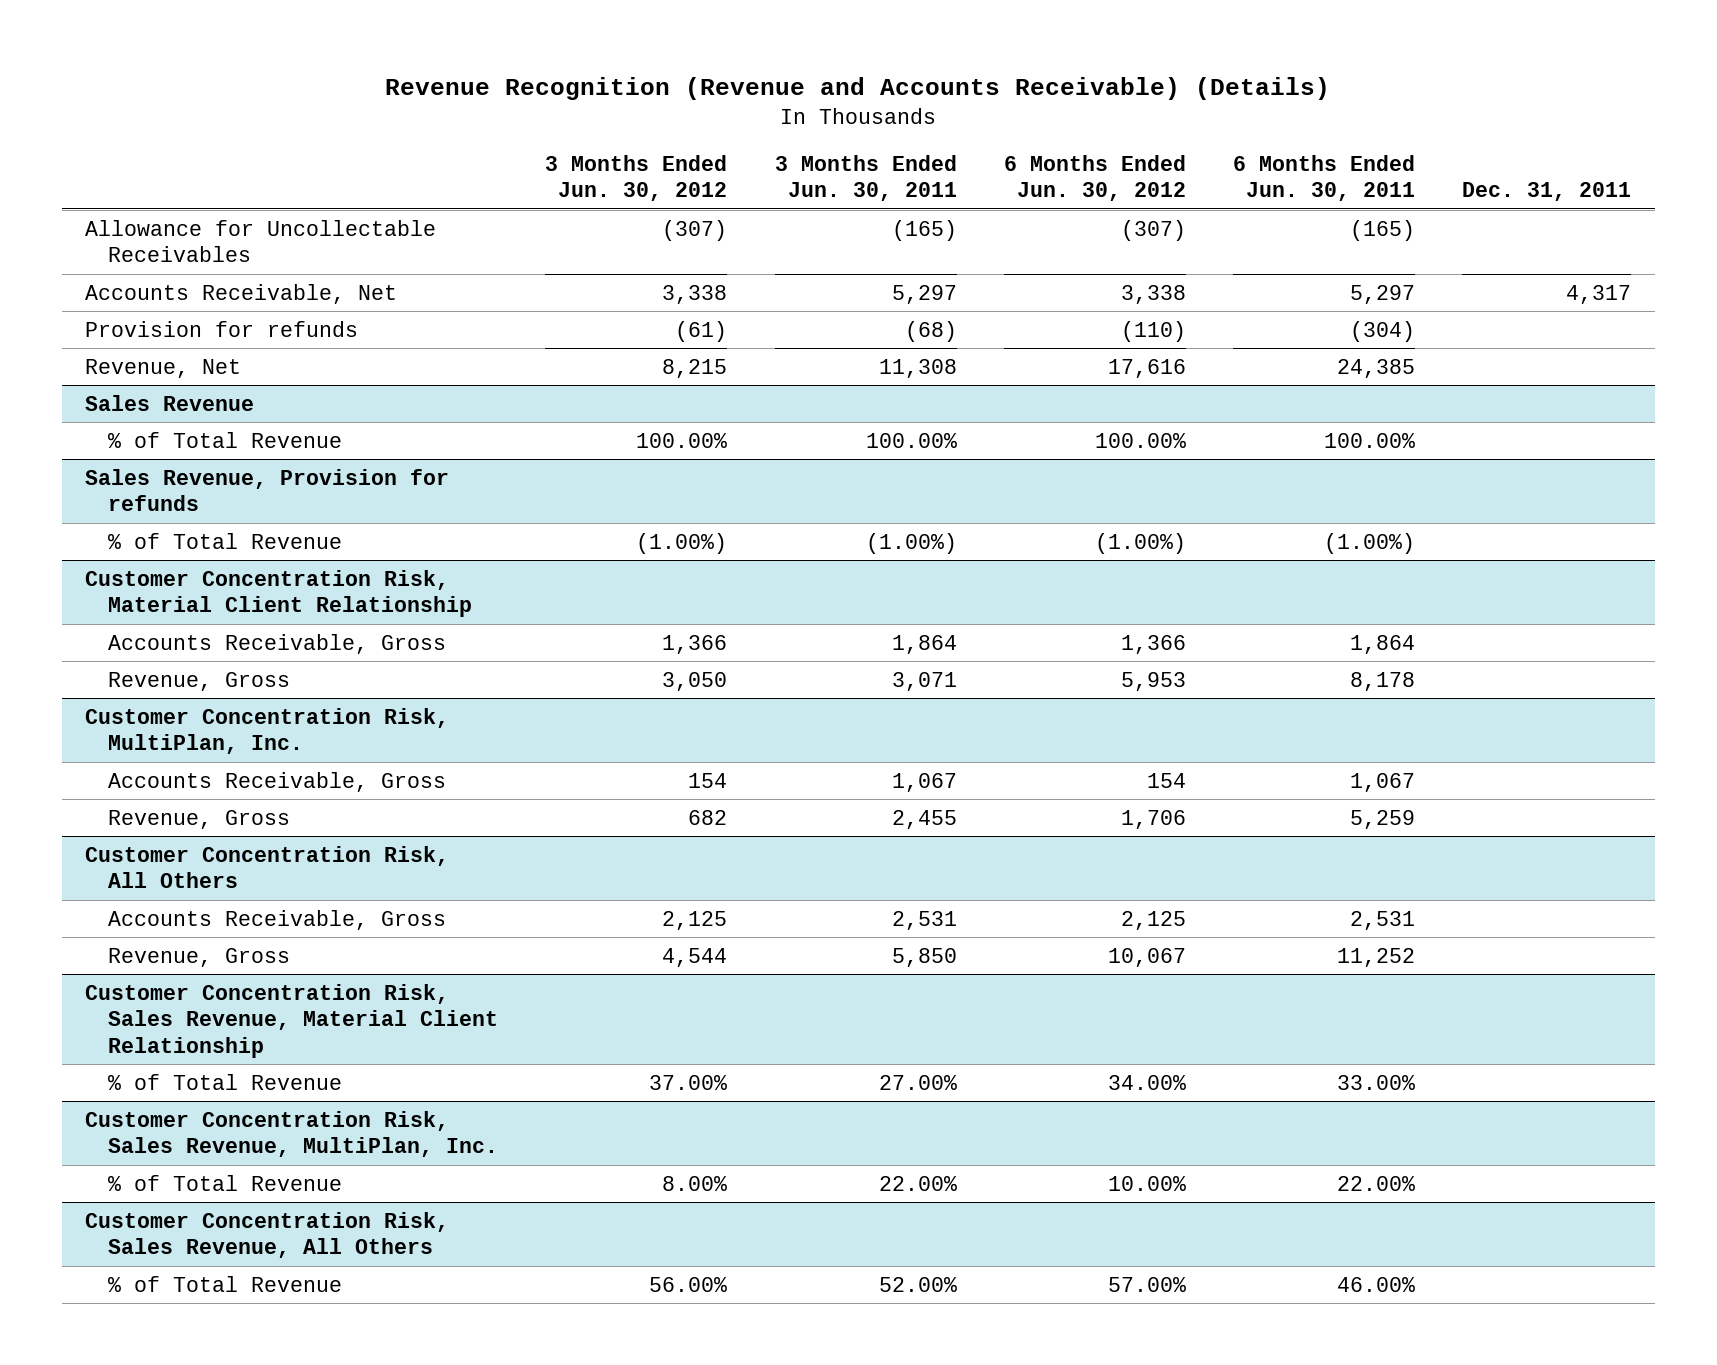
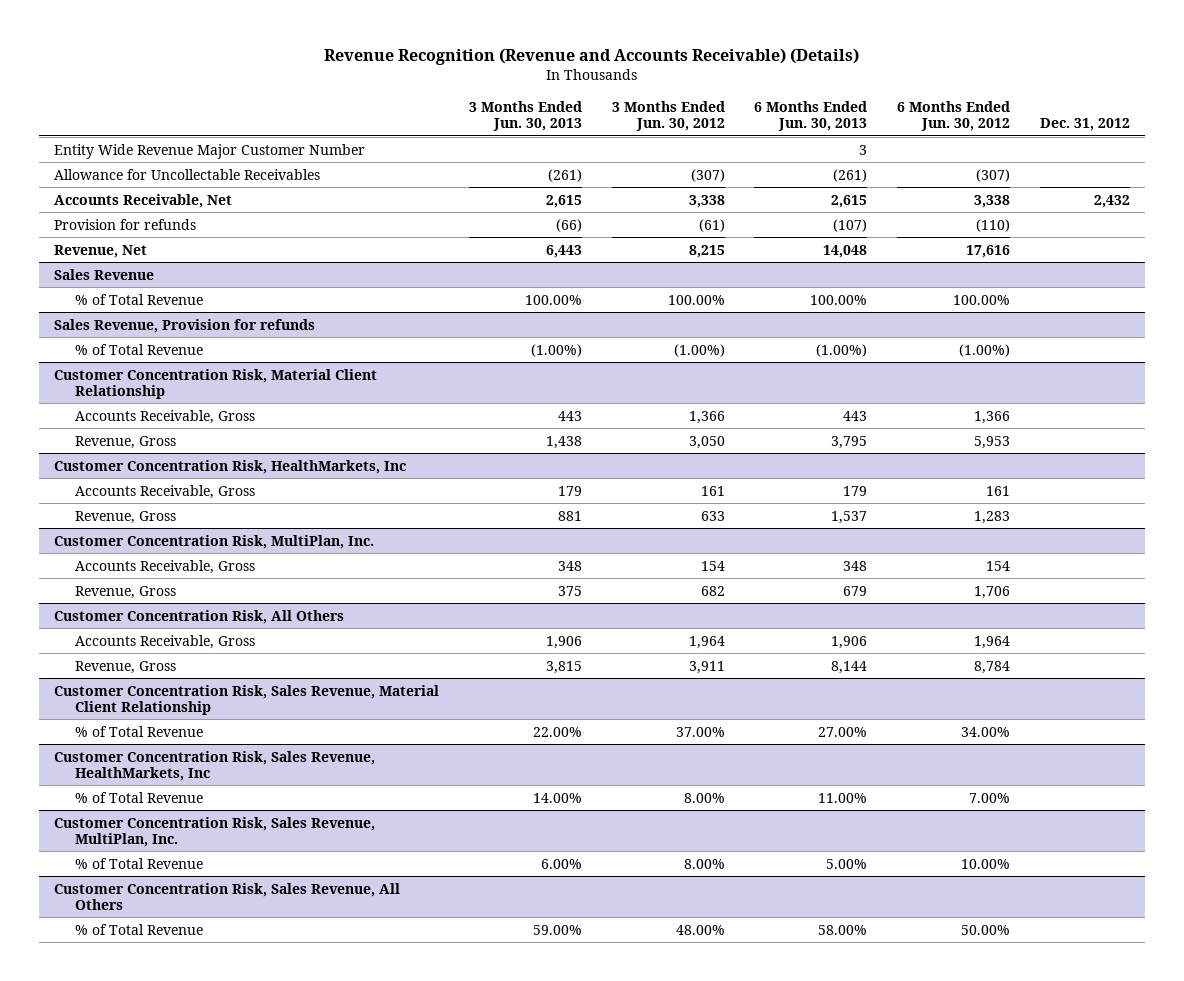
- | 3 Months Ended Jun. 30, 2012 | 3 Months Ended Jun. 30, 2011 | 6 Months Ended Jun. 30, 2012 | 6 Months Ended Jun. 30, 2011 | Dec. 31, 2011
+ | 3 Months Ended Jun. 30, 2013 | 3 Months Ended Jun. 30, 2012 | 6 Months Ended Jun. 30, 2013 | 6 Months Ended Jun. 30, 2012 | Dec. 31, 2012
+ Entity Wide Revenue Major Customer Number | | | 3 | |
+ Customer Concentration Risk, HealthMarkets, Inc
+ Accounts Receivable, Gross | 179 | 161 | 179 | 161 |
+ Revenue, Gross | 881 | 633 | 1,537 | 1,283 |
@ Customer Concentration Risk, All Others
- Accounts Receivable, Gross | 2,125 | 2,531 | 2,125 | 2,531 |
- Revenue, Gross | 4,544 | 5,850 | 10,067 | 11,252 |
+ Accounts Receivable, Gross | 1,906 | 1,964 | 1,906 | 1,964 |
+ Revenue, Gross | 3,815 | 3,911 | 8,144 | 8,784 |
+ Customer Concentration Risk, Sales Revenue, HealthMarkets, Inc
+ % of Total Revenue | 14.00% | 8.00% | 11.00% | 7.00% |
@ Customer Concentration Risk, Sales Revenue, All Others
- % of Total Revenue | 56.00% | 52.00% | 57.00% | 46.00% |
+ % of Total Revenue | 59.00% | 48.00% | 58.00% | 50.00% |

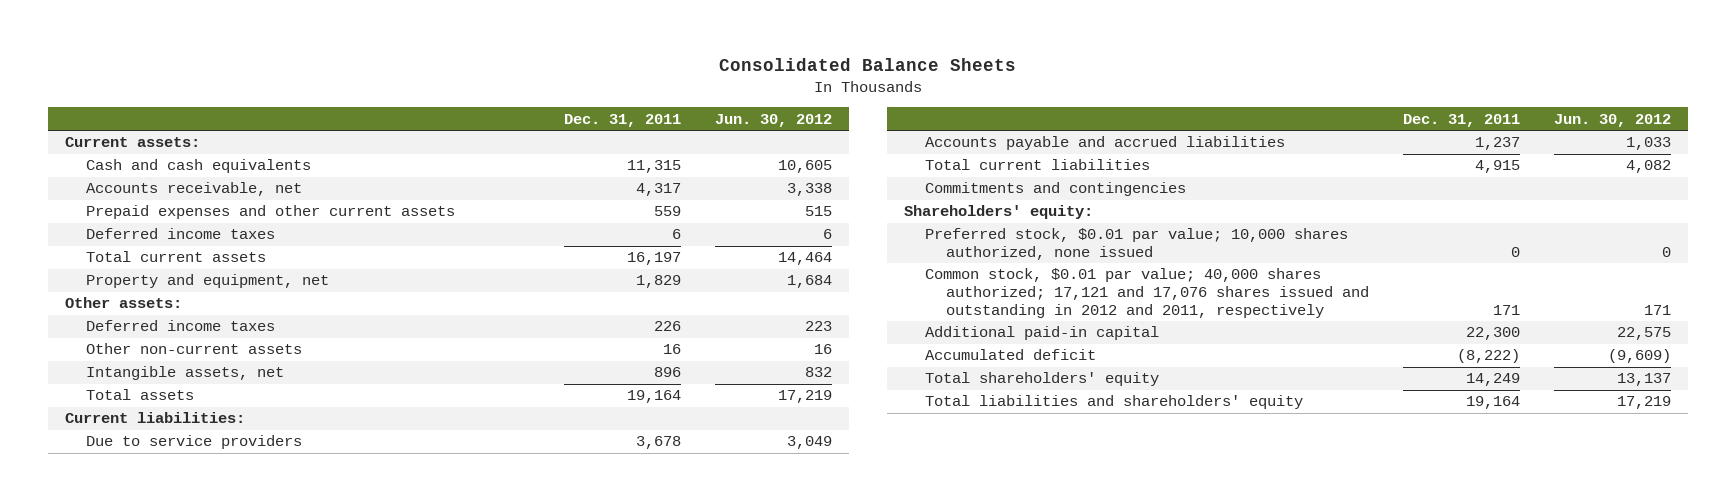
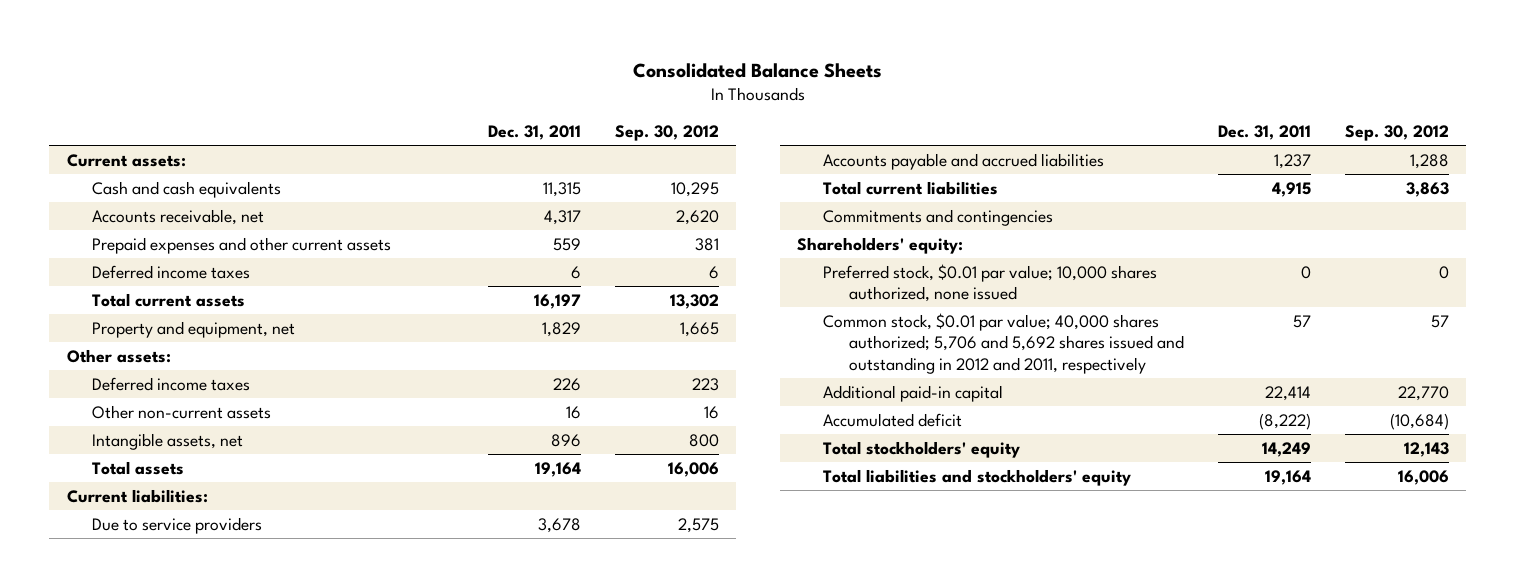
- | Dec. 31, 2011 | Jun. 30, 2012
+ | Dec. 31, 2011 | Sep. 30, 2012
- Common stock, $0.01 par value; 40,000 shares authorized; 17,121 and 17,076 shares issued and outstanding in 2012 and 2011, respectively | 171 | 171
- Additional paid-in capital | 22,300 | 22,575
+ Common stock, $0.01 par value; 40,000 shares authorized; 5,706 and 5,692 shares issued and outstanding in 2012 and 2011, respectively | 57 | 57
+ Additional paid-in capital | 22,414 | 22,770
- Total shareholders' equity | 14,249 | 13,137
- Total liabilities and shareholders' equity | 19,164 | 17,219
+ Total stockholders' equity | 14,249 | 12,143
+ Total liabilities and stockholders' equity | 19,164 | 16,006

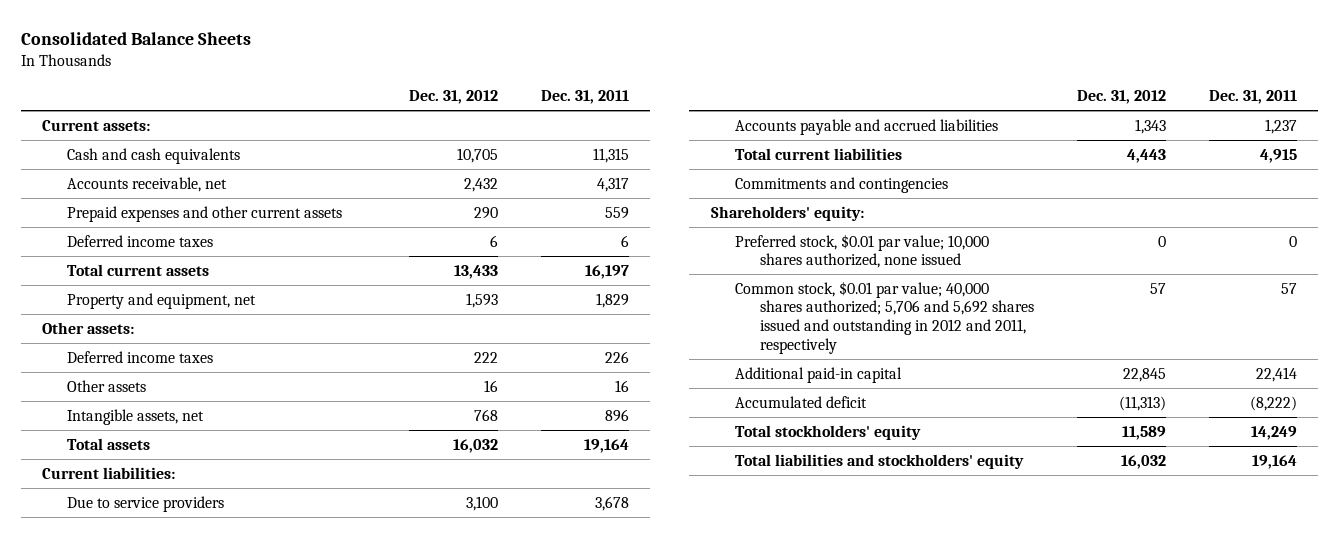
- | Dec. 31, 2011 | Sep. 30, 2012
+ | Dec. 31, 2012 | Dec. 31, 2011
- Other non-current assets | 16 | 16
+ Other assets | 16 | 16

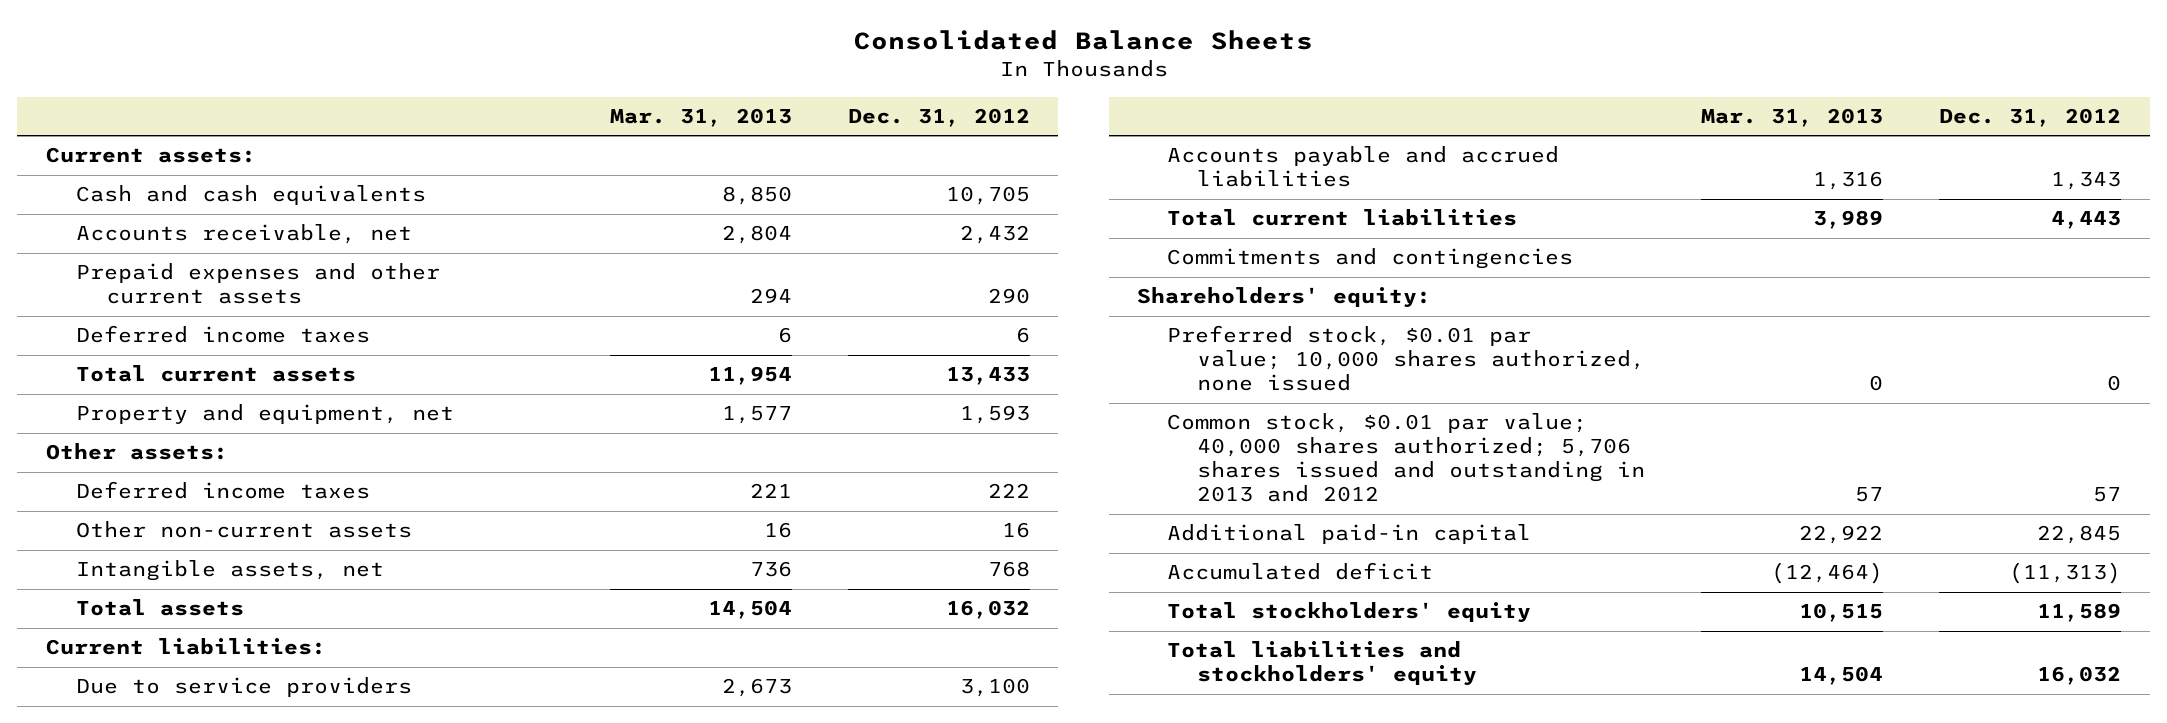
- | Dec. 31, 2012 | Dec. 31, 2011
+ | Mar. 31, 2013 | Dec. 31, 2012
- Other assets | 16 | 16
+ Other non-current assets | 16 | 16
- Common stock, $0.01 par value; 40,000 shares authorized; 5,706 and 5,692 shares issued and outstanding in 2012 and 2011, respectively | 57 | 57
+ Common stock, $0.01 par value; 40,000 shares authorized; 5,706 shares issued and outstanding in 2013 and 2012 | 57 | 57

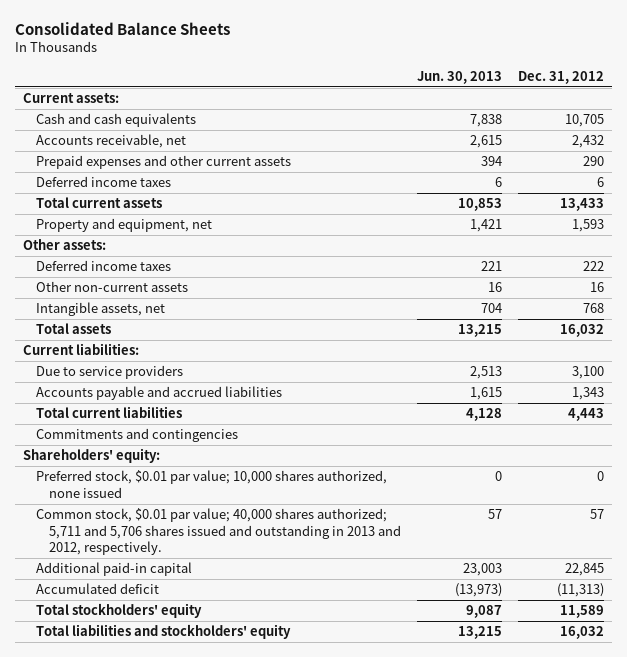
- | Mar. 31, 2013 | Dec. 31, 2012
+ | Jun. 30, 2013 | Dec. 31, 2012
- Common stock, $0.01 par value; 40,000 shares authorized; 5,706 shares issued and outstanding in 2013 and 2012 | 57 | 57
+ Common stock, $0.01 par value; 40,000 shares authorized; 5,711 and 5,706 shares issued and outstanding in 2013 and 2012, respectively. | 57 | 57

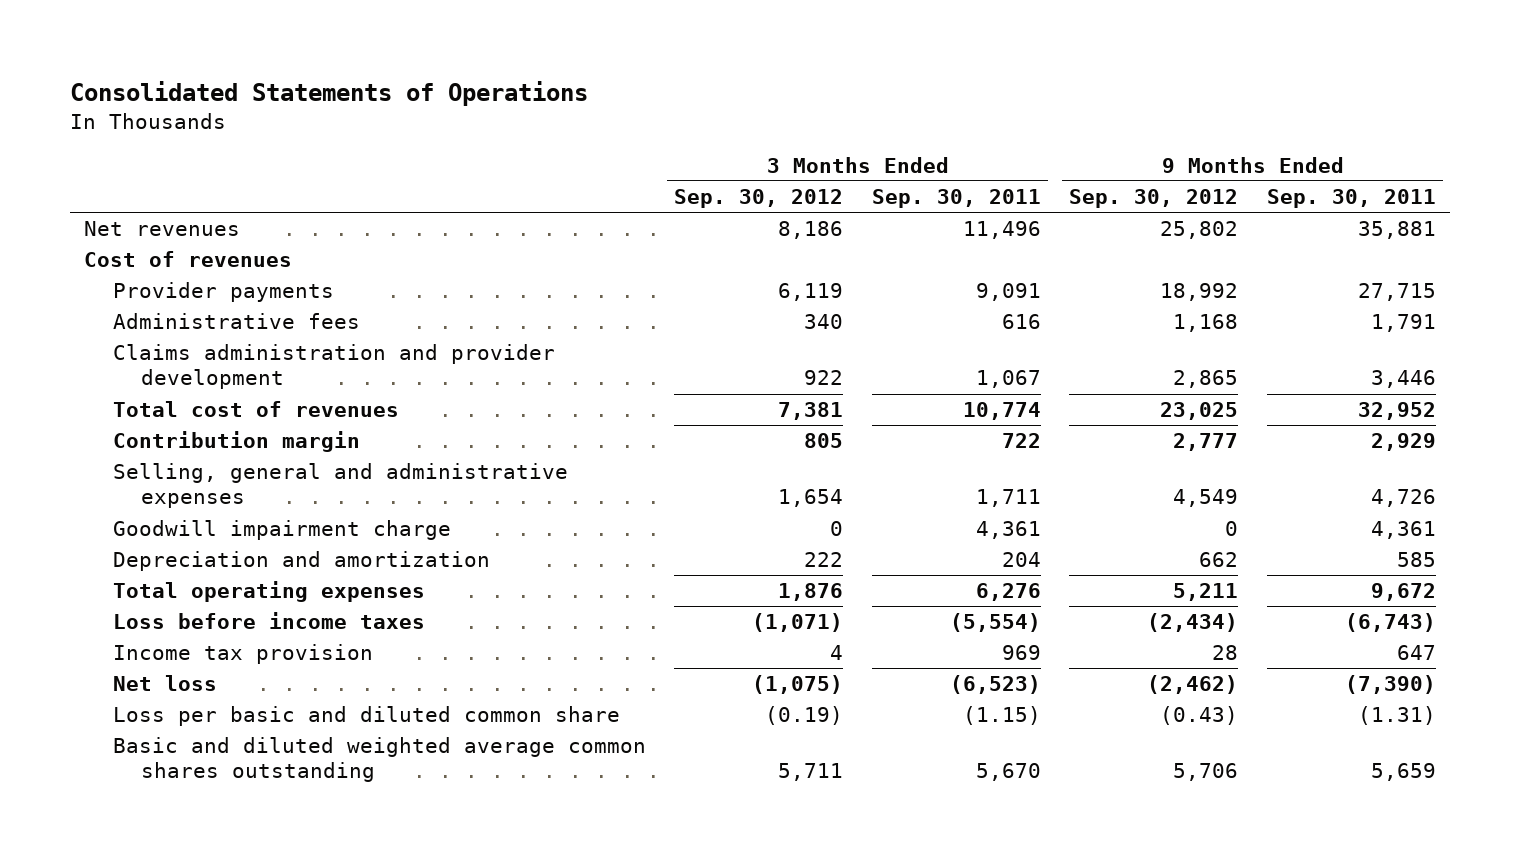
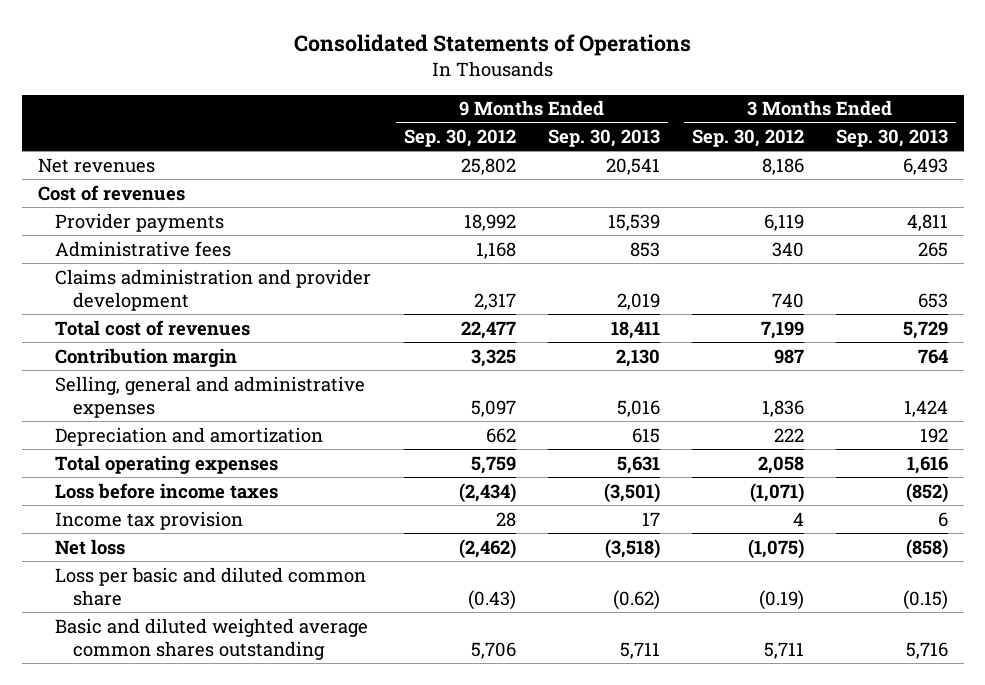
- | 3 Months Ended Sep. 30, 2012 | 3 Months Ended Sep. 30, 2011 | 9 Months Ended Sep. 30, 2012 | 9 Months Ended Sep. 30, 2011
+ | 9 Months Ended Sep. 30, 2012 | 9 Months Ended Sep. 30, 2013 | 3 Months Ended Sep. 30, 2012 | 3 Months Ended Sep. 30, 2013
- Claims administration and provider development | 922 | 1,067 | 2,865 | 3,446
- Total cost of revenues | 7,381 | 10,774 | 23,025 | 32,952
- Contribution margin | 805 | 722 | 2,777 | 2,929
- Selling, general and administrative expenses | 1,654 | 1,711 | 4,549 | 4,726
- Goodwill impairment charge | 0 | 4,361 | 0 | 4,361
+ Claims administration and provider development | 2,317 | 2,019 | 740 | 653
+ Total cost of revenues | 22,477 | 18,411 | 7,199 | 5,729
+ Contribution margin | 3,325 | 2,130 | 987 | 764
+ Selling, general and administrative expenses | 5,097 | 5,016 | 1,836 | 1,424
- Total operating expenses | 1,876 | 6,276 | 5,211 | 9,672
+ Total operating expenses | 5,759 | 5,631 | 2,058 | 1,616

